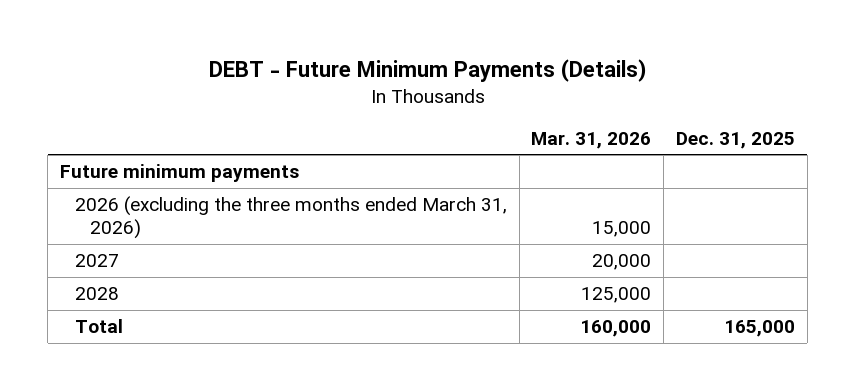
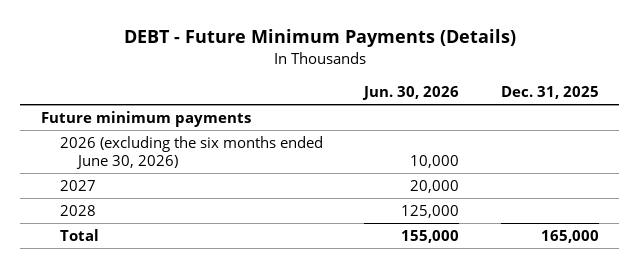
- | Mar. 31, 2026 | Dec. 31, 2025
+ | Jun. 30, 2026 | Dec. 31, 2025
- 2026 (excluding the three months ended March 31, 2026) | 15,000 |
+ 2026 (excluding the six months ended June 30, 2026) | 10,000 |

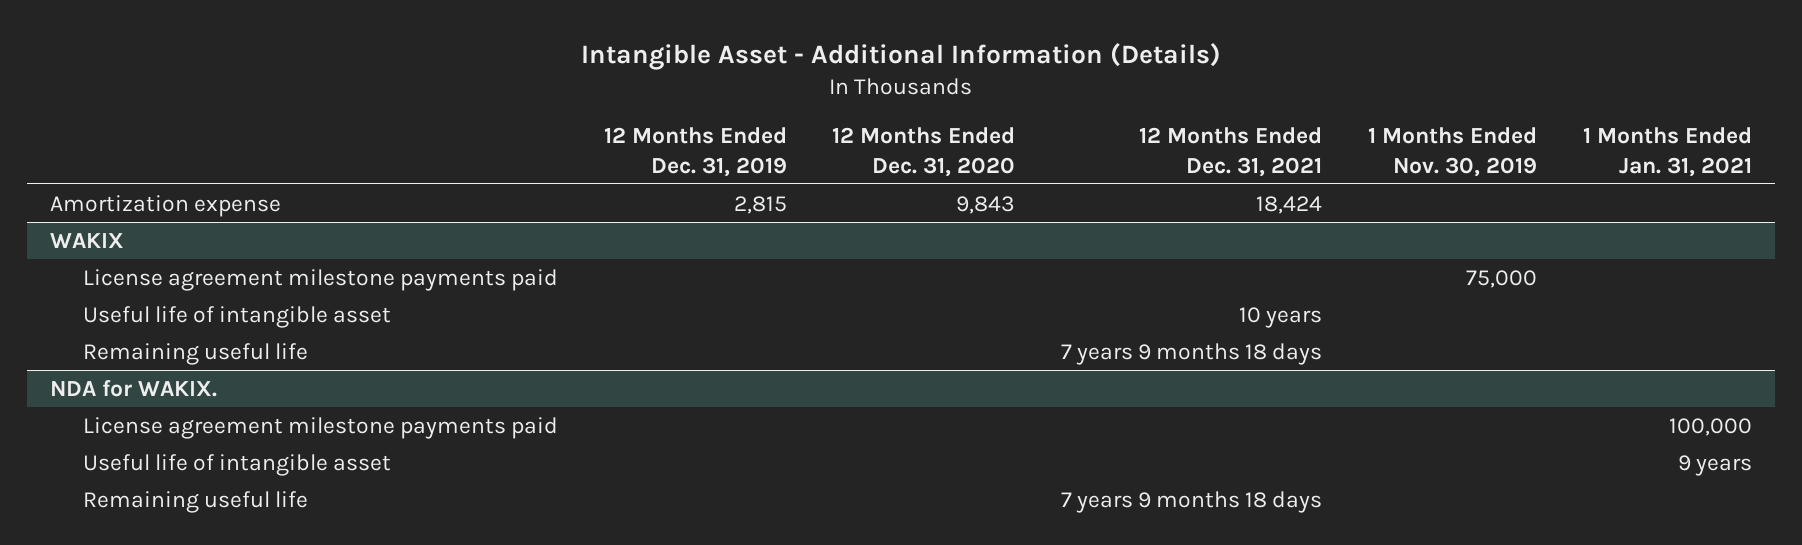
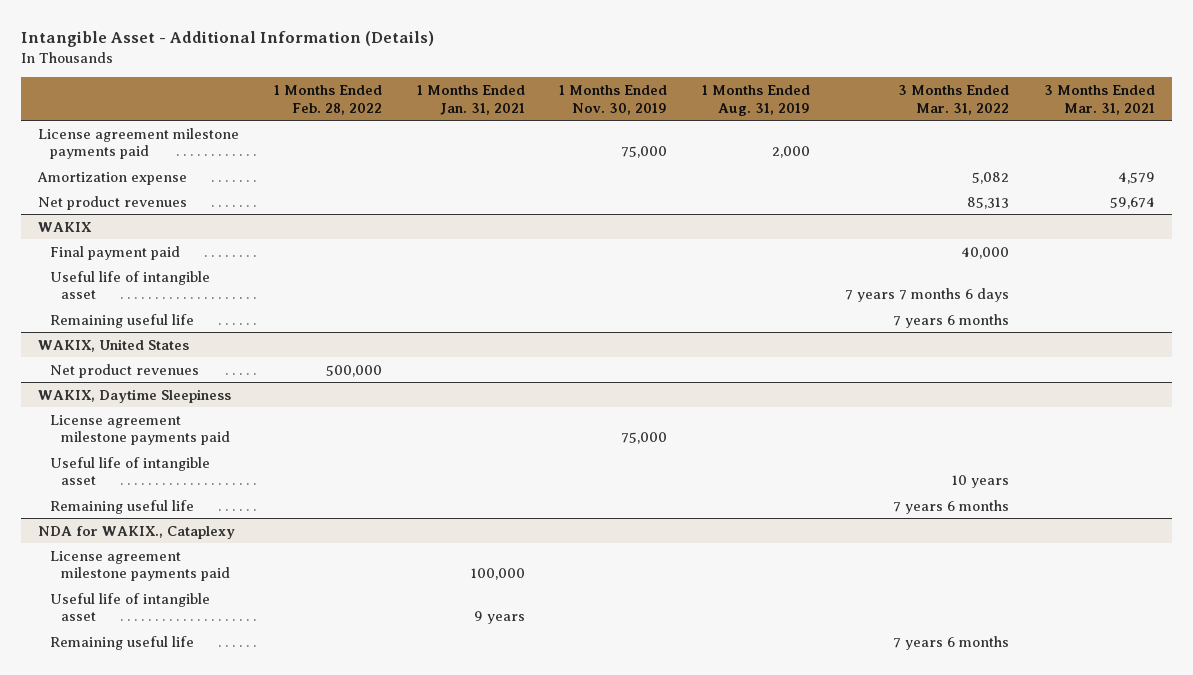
- | 12 Months Ended Dec. 31, 2019 | 12 Months Ended Dec. 31, 2020 | 12 Months Ended Dec. 31, 2021 | 1 Months Ended Nov. 30, 2019 | 1 Months Ended Jan. 31, 2021
+ | 1 Months Ended Feb. 28, 2022 | 1 Months Ended Jan. 31, 2021 | 1 Months Ended Nov. 30, 2019 | 1 Months Ended Aug. 31, 2019 | 3 Months Ended Mar. 31, 2022 | 3 Months Ended Mar. 31, 2021
+ License agreement milestone payments paid | | | 75,000 | 2,000 | |
+ Net product revenues | | | | | 85,313 | 59,674
@ WAKIX
- License agreement milestone payments paid | | | | 75,000 |
+ Final payment paid | | | | | 40,000 |
- NDA for WAKIX.
+ WAKIX, United States
+ Net product revenues | 500,000 | | | | |
+ WAKIX, Daytime Sleepiness
+ License agreement milestone payments paid | | | 75,000 | | |
+ Useful life of intangible asset | | | | | 10 years |
+ Remaining useful life | | | | | 7 years 6 months |
+ NDA for WAKIX., Cataplexy

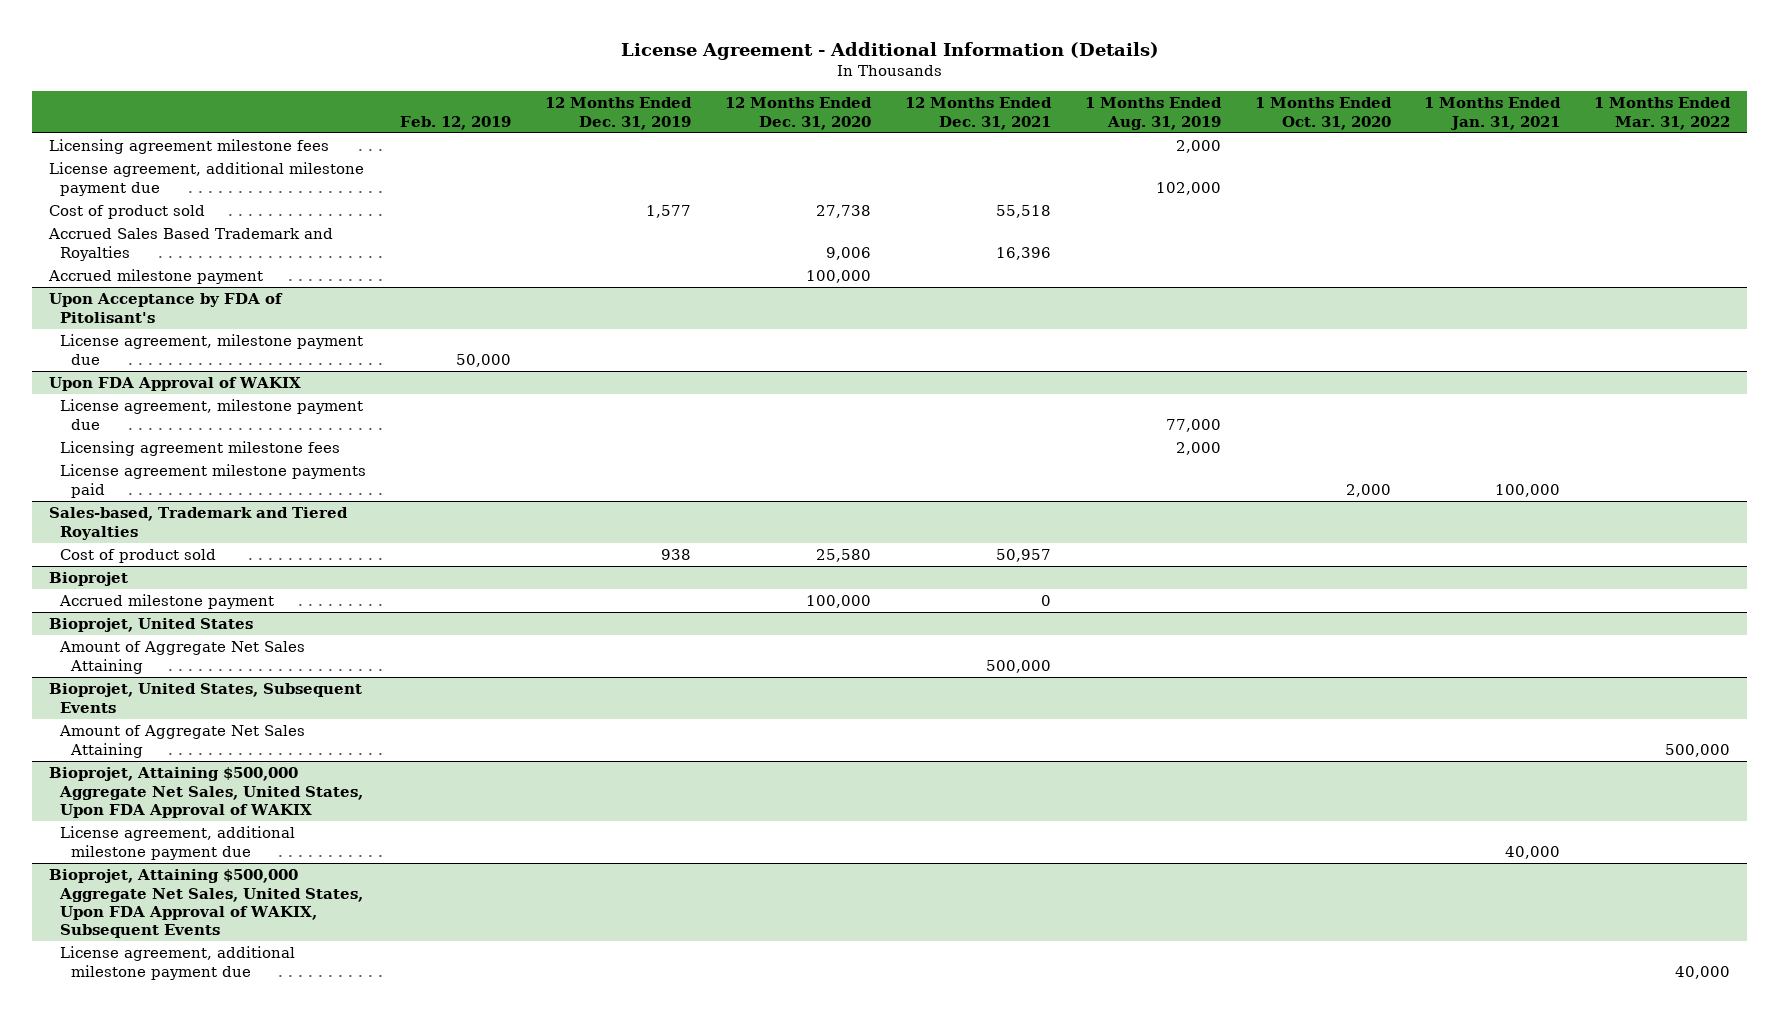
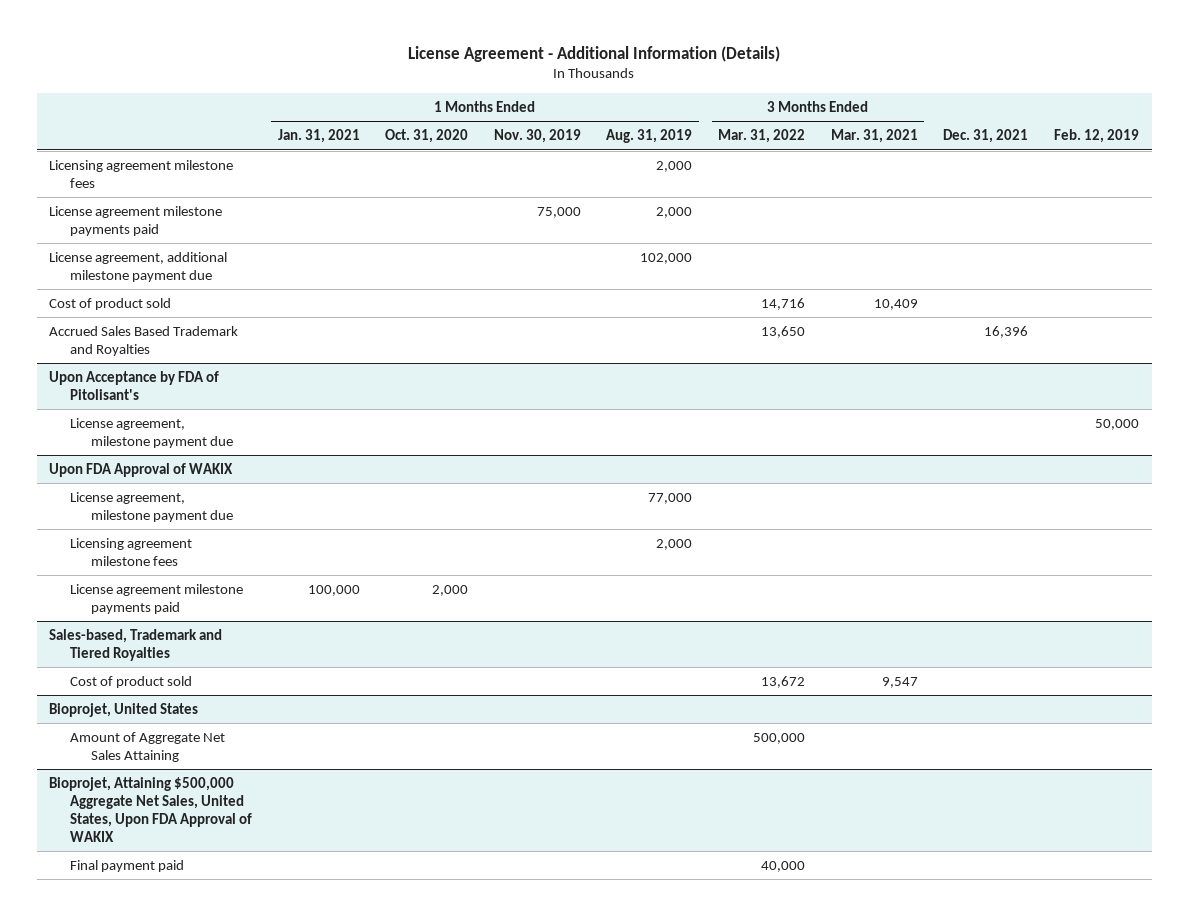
- | Feb. 12, 2019 | 12 Months Ended Dec. 31, 2019 | 12 Months Ended Dec. 31, 2020 | 12 Months Ended Dec. 31, 2021 | 1 Months Ended Aug. 31, 2019 | 1 Months Ended Oct. 31, 2020 | 1 Months Ended Jan. 31, 2021 | 1 Months Ended Mar. 31, 2022
+ | 1 Months Ended Jan. 31, 2021 | 1 Months Ended Oct. 31, 2020 | 1 Months Ended Nov. 30, 2019 | 1 Months Ended Aug. 31, 2019 | 3 Months Ended Mar. 31, 2022 | 3 Months Ended Mar. 31, 2021 | Dec. 31, 2021 | Feb. 12, 2019
+ License agreement milestone payments paid | | | 75,000 | 2,000 | | | |
- Accrued milestone payment | | | 100,000 | | | | |
- Bioprojet
- Accrued milestone payment | | | 100,000 | 0 | | | |
- Bioprojet, United States, Subsequent Events
- Amount of Aggregate Net Sales Attaining | | | | | | | | 500,000
@ Bioprojet, Attaining $500,000 Aggregate Net Sales, United States, Upon FDA Approval of WAKIX
- License agreement, additional milestone payment due | | | | | | | 40,000 |
- Bioprojet, Attaining $500,000 Aggregate Net Sales, United States, Upon FDA Approval of WAKIX, Subsequent Events
- License agreement, additional milestone payment due | | | | | | | | 40,000
@ Bioprojet, Attaining $500,000 Aggregate Net Sales, United States, Upon FDA Approval of WAKIX
+ Final payment paid | | | | | 40,000 | | |

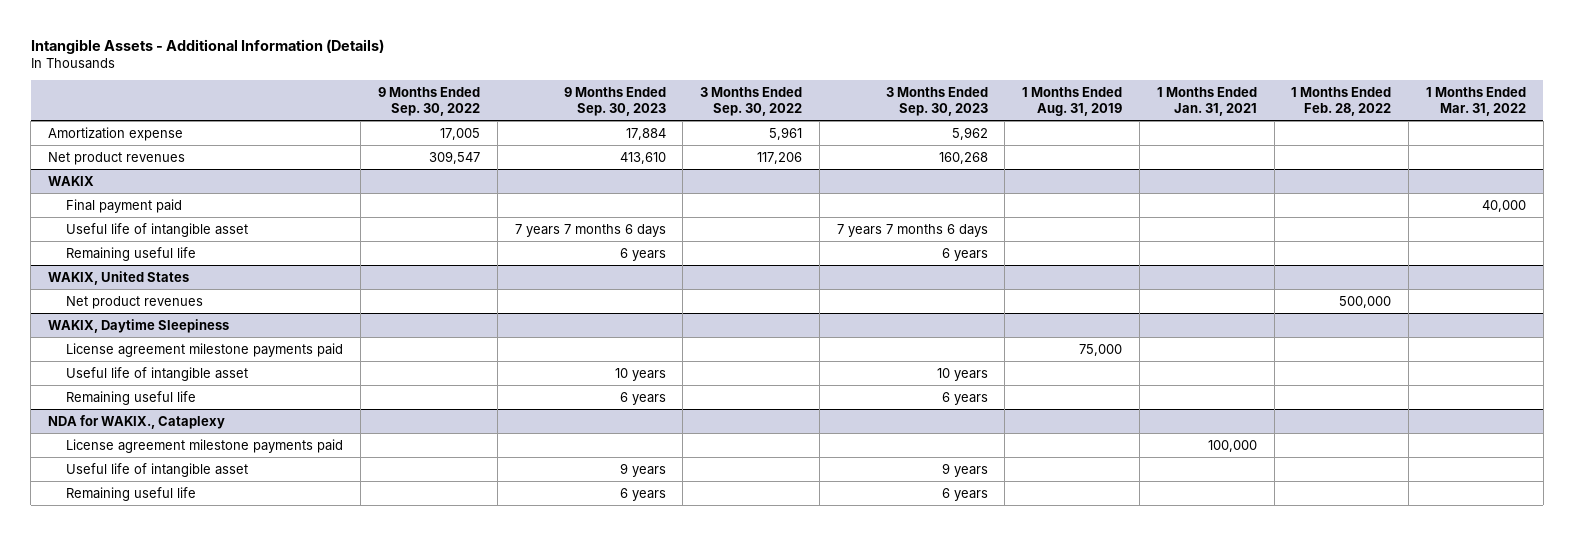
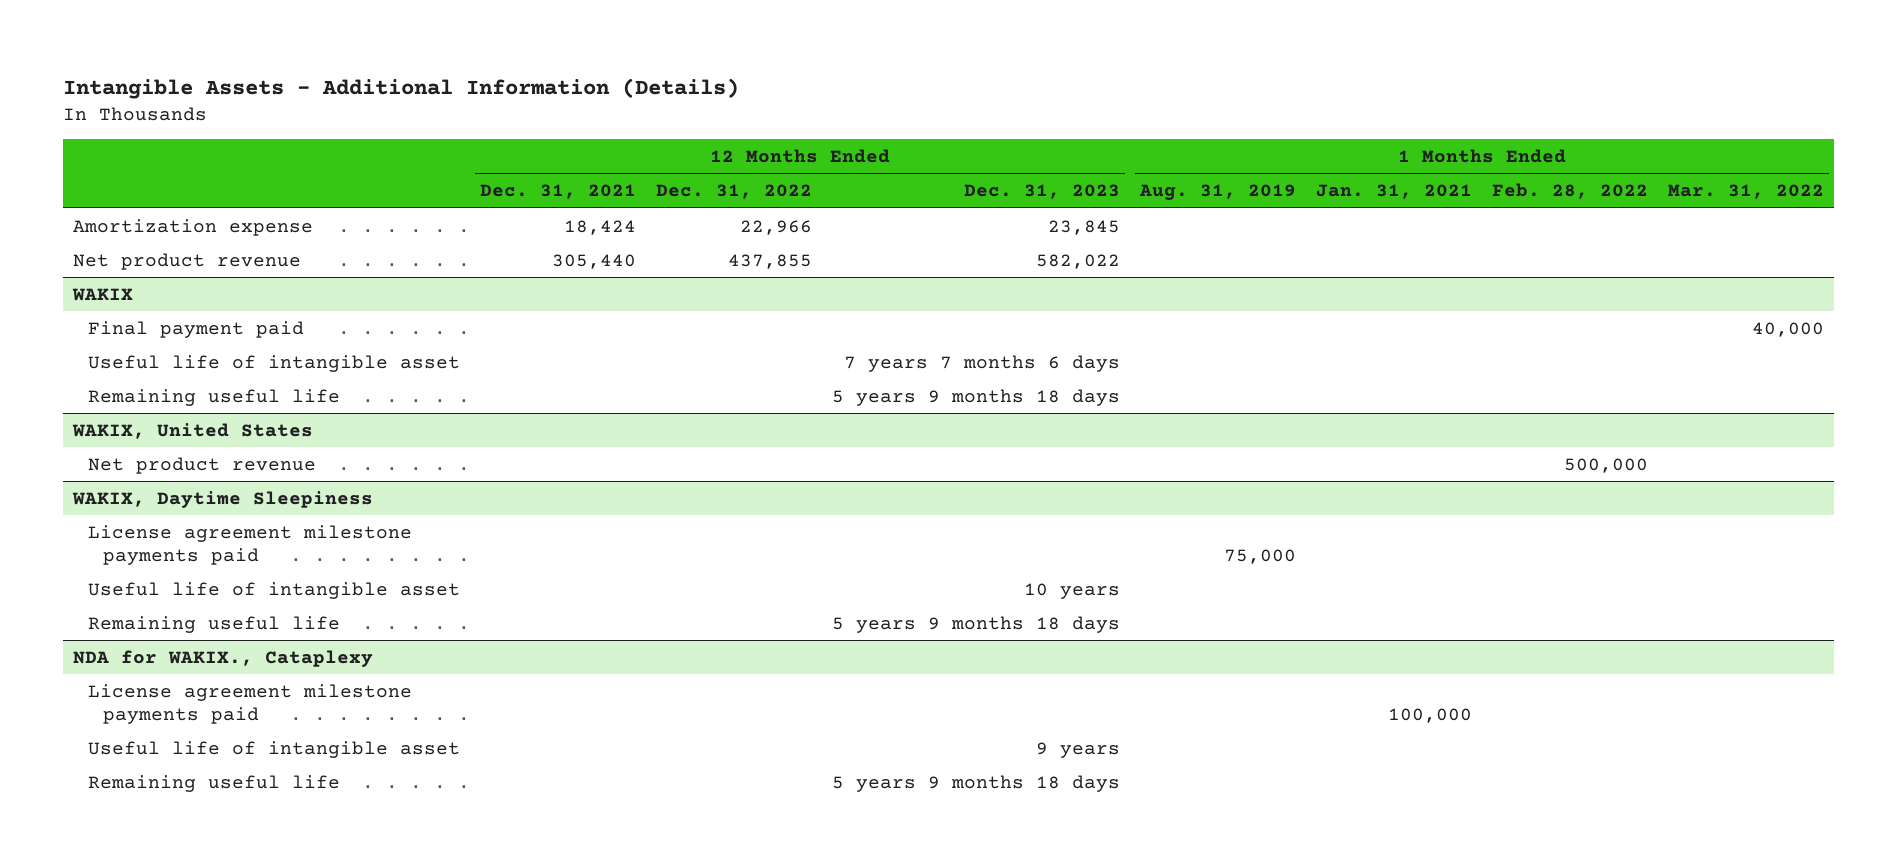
- | 9 Months Ended Sep. 30, 2022 | 9 Months Ended Sep. 30, 2023 | 3 Months Ended Sep. 30, 2022 | 3 Months Ended Sep. 30, 2023 | 1 Months Ended Aug. 31, 2019 | 1 Months Ended Jan. 31, 2021 | 1 Months Ended Feb. 28, 2022 | 1 Months Ended Mar. 31, 2022
+ | 12 Months Ended Dec. 31, 2021 | 12 Months Ended Dec. 31, 2022 | 12 Months Ended Dec. 31, 2023 | 1 Months Ended Aug. 31, 2019 | 1 Months Ended Jan. 31, 2021 | 1 Months Ended Feb. 28, 2022 | 1 Months Ended Mar. 31, 2022
- Net product revenues | 309,547 | 413,610 | 117,206 | 160,268 | | | |
+ Net product revenue | 305,440 | 437,855 | 582,022 | | | |
@ WAKIX, United States
- Net product revenues | | | | | | | 500,000 |
+ Net product revenue | | | | | | 500,000 |

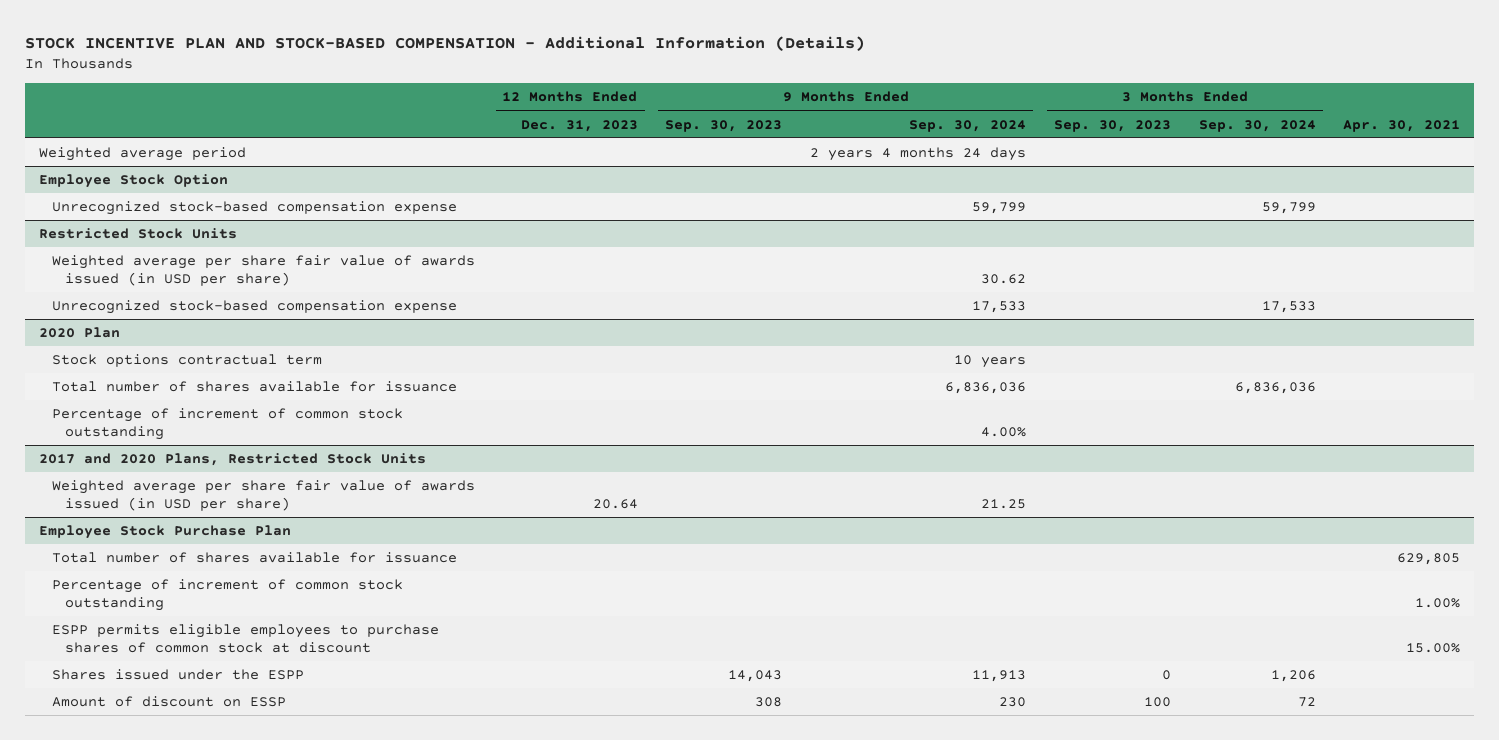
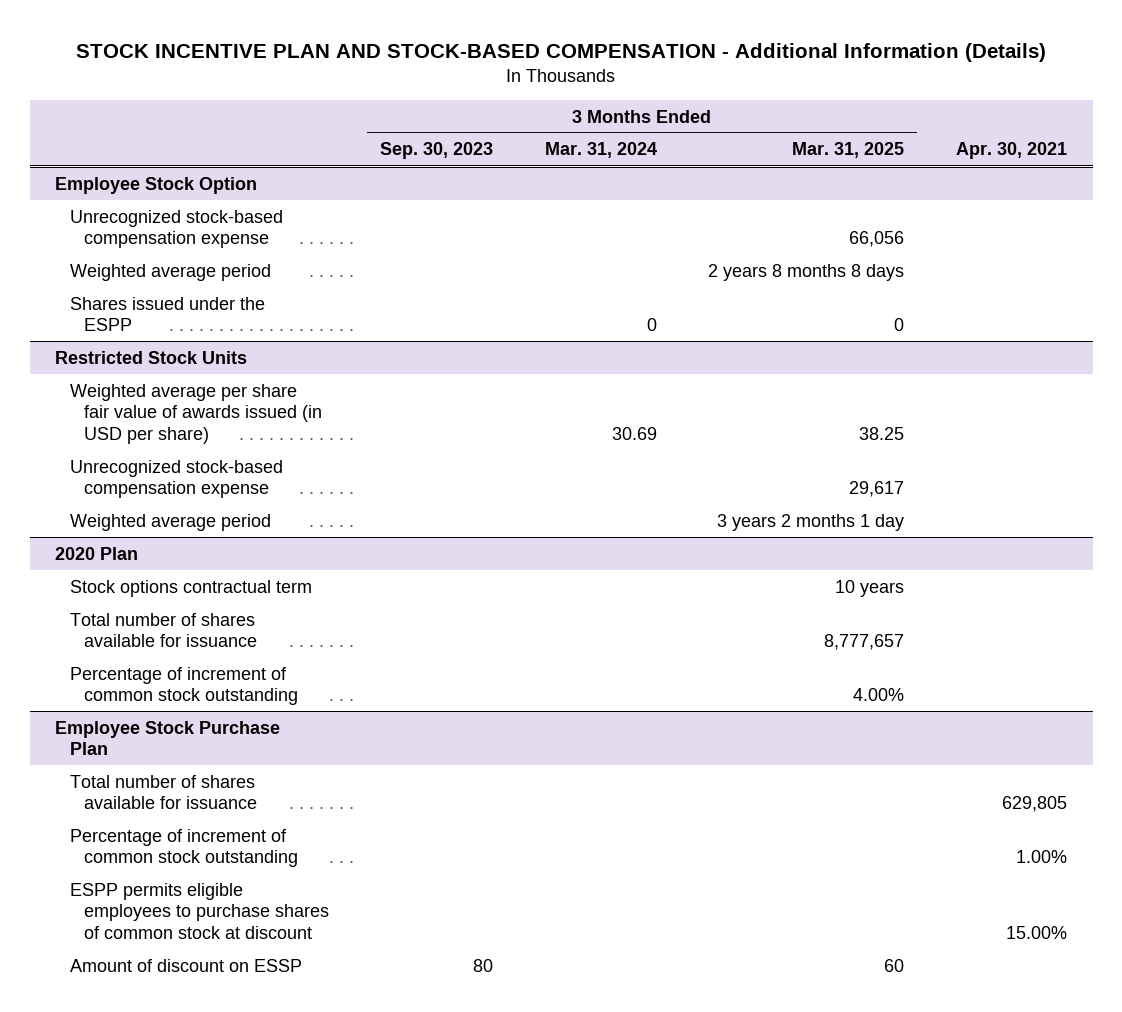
- | 12 Months Ended Dec. 31, 2023 | 9 Months Ended Sep. 30, 2023 | 9 Months Ended Sep. 30, 2024 | 3 Months Ended Sep. 30, 2023 | 3 Months Ended Sep. 30, 2024 | Apr. 30, 2021
+ | 3 Months Ended Sep. 30, 2023 | 3 Months Ended Mar. 31, 2024 | 3 Months Ended Mar. 31, 2025 | Apr. 30, 2021
- Weighted average period | | | 2 years 4 months 24 days | | |
@ Employee Stock Option
+ Weighted average period | | | 2 years 8 months 8 days |
+ Shares issued under the ESPP | | 0 | 0 |
@ Restricted Stock Units
+ Weighted average period | | | 3 years 2 months 1 day |
- 2017 and 2020 Plans, Restricted Stock Units
- Weighted average per share fair value of awards issued (in USD per share) | 20.64 | | 21.25 | | |
@ Employee Stock Purchase Plan
- Shares issued under the ESPP | | 14,043 | 11,913 | 0 | 1,206 |
- Amount of discount on ESSP | | 308 | 230 | 100 | 72 |
+ Amount of discount on ESSP | 80 | | 60 |

